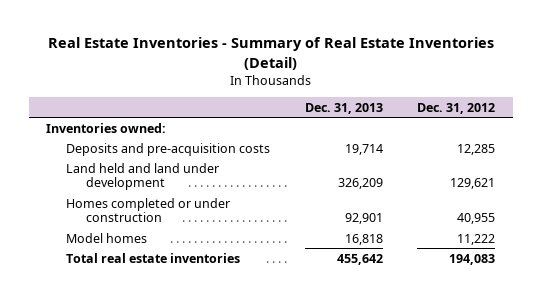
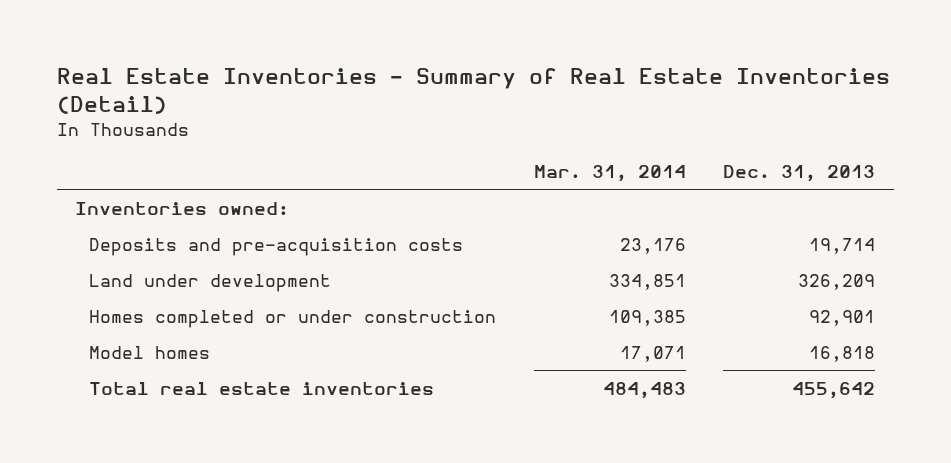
- | Dec. 31, 2013 | Dec. 31, 2012
+ | Mar. 31, 2014 | Dec. 31, 2013
- Land held and land under development | 326,209 | 129,621
+ Land under development | 334,851 | 326,209

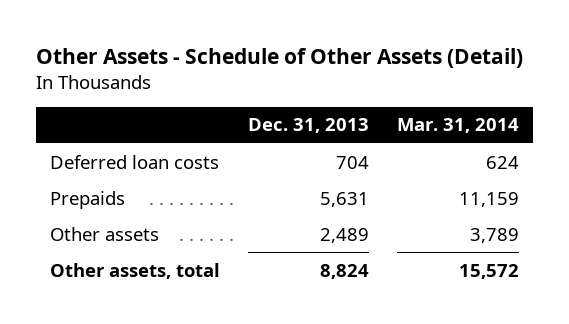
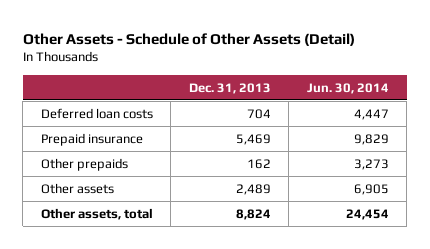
- | Dec. 31, 2013 | Mar. 31, 2014
+ | Dec. 31, 2013 | Jun. 30, 2014
- Prepaids | 5,631 | 11,159
+ Prepaid insurance | 5,469 | 9,829
+ Other prepaids | 162 | 3,273

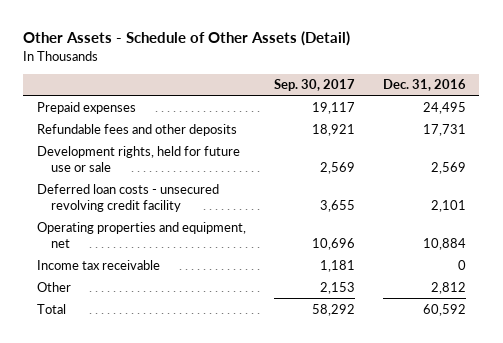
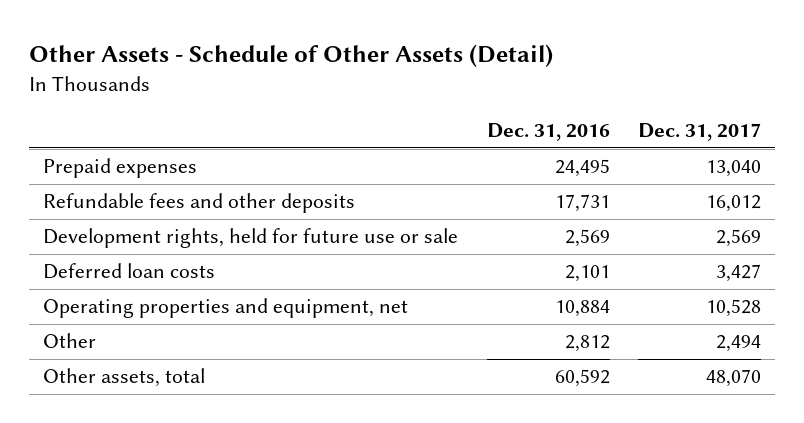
- | Sep. 30, 2017 | Dec. 31, 2016
+ | Dec. 31, 2016 | Dec. 31, 2017
- Deferred loan costs - unsecured revolving credit facility | 3,655 | 2,101
+ Deferred loan costs | 2,101 | 3,427
- Income tax receivable | 1,181 | 0
- Total | 58,292 | 60,592
+ Other assets, total | 60,592 | 48,070

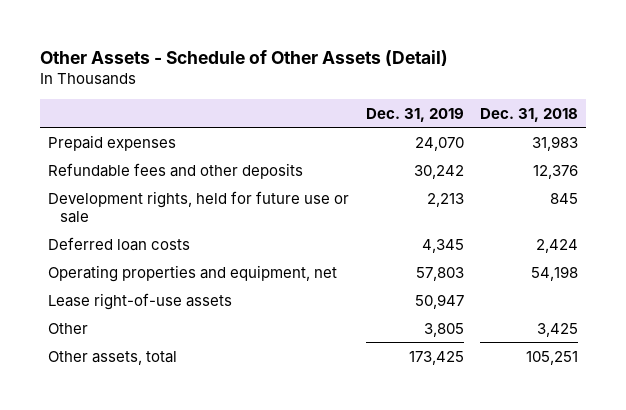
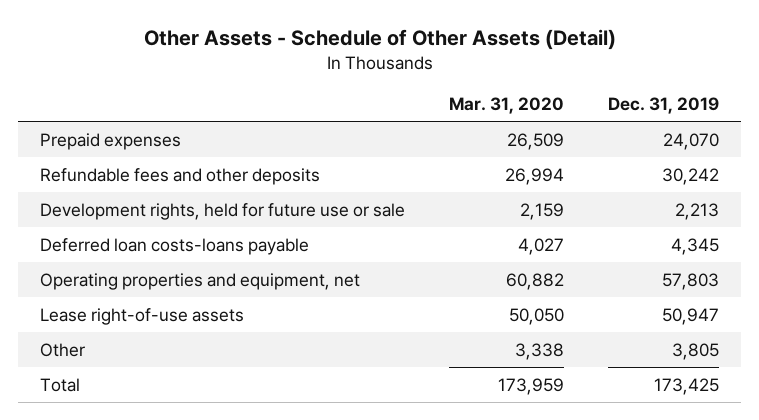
- | Dec. 31, 2019 | Dec. 31, 2018
+ | Mar. 31, 2020 | Dec. 31, 2019
- Deferred loan costs | 4,345 | 2,424
+ Deferred loan costs-loans payable | 4,027 | 4,345
- Other assets, total | 173,425 | 105,251
+ Total | 173,959 | 173,425

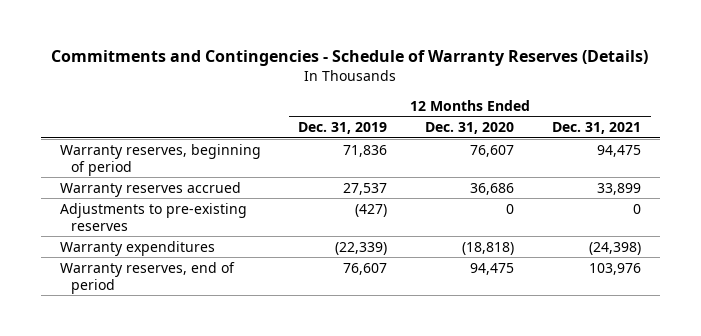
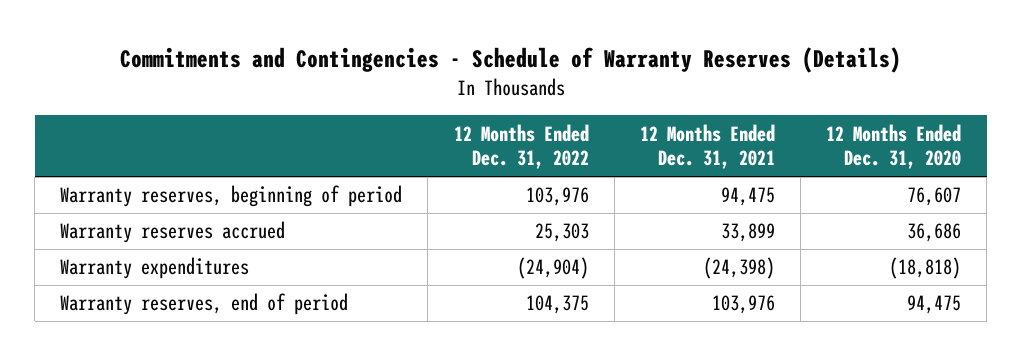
- | 12 Months Ended Dec. 31, 2019 | 12 Months Ended Dec. 31, 2020 | 12 Months Ended Dec. 31, 2021
+ | 12 Months Ended Dec. 31, 2022 | 12 Months Ended Dec. 31, 2021 | 12 Months Ended Dec. 31, 2020
- Adjustments to pre-existing reserves | (427) | 0 | 0

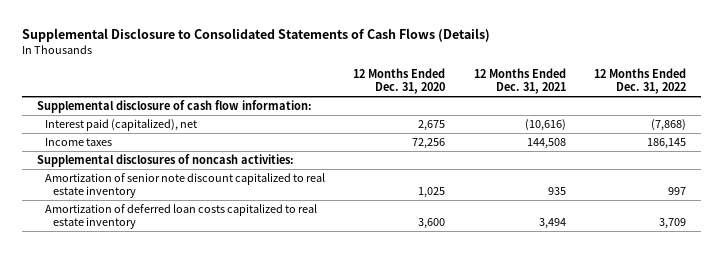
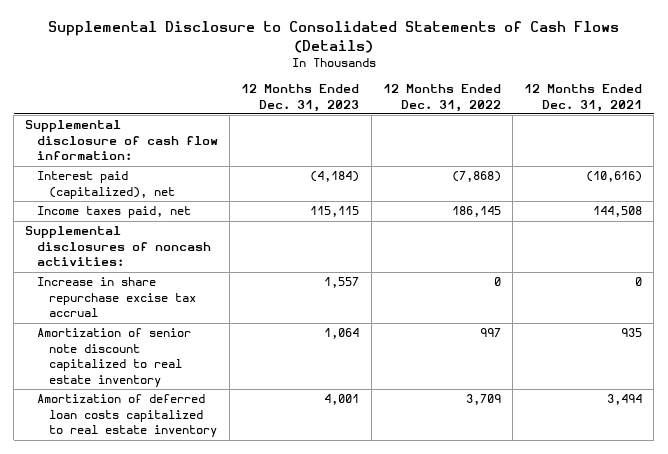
- | 12 Months Ended Dec. 31, 2020 | 12 Months Ended Dec. 31, 2021 | 12 Months Ended Dec. 31, 2022
+ | 12 Months Ended Dec. 31, 2023 | 12 Months Ended Dec. 31, 2022 | 12 Months Ended Dec. 31, 2021
- Income taxes | 72,256 | 144,508 | 186,145
+ Income taxes paid, net | 115,115 | 186,145 | 144,508
+ Increase in share repurchase excise tax accrual | 1,557 | 0 | 0

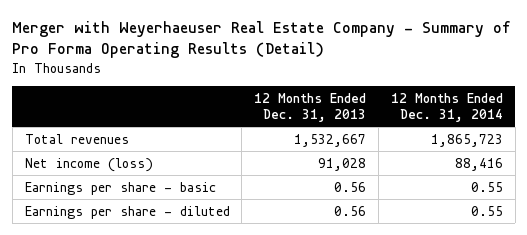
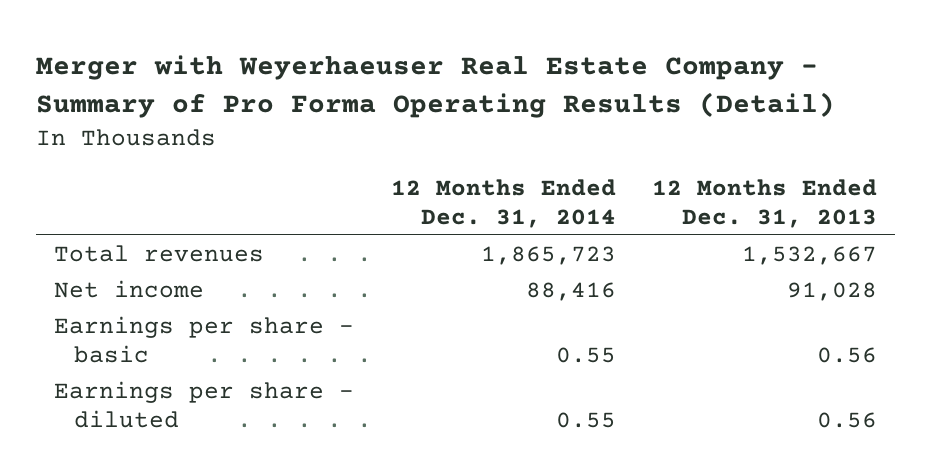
- | 12 Months Ended Dec. 31, 2013 | 12 Months Ended Dec. 31, 2014
+ | 12 Months Ended Dec. 31, 2014 | 12 Months Ended Dec. 31, 2013
- Net income (loss) | 91,028 | 88,416
+ Net income | 88,416 | 91,028

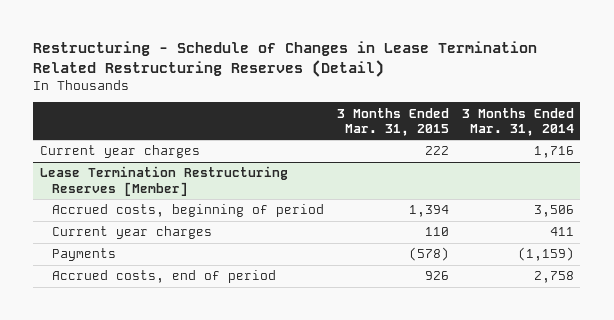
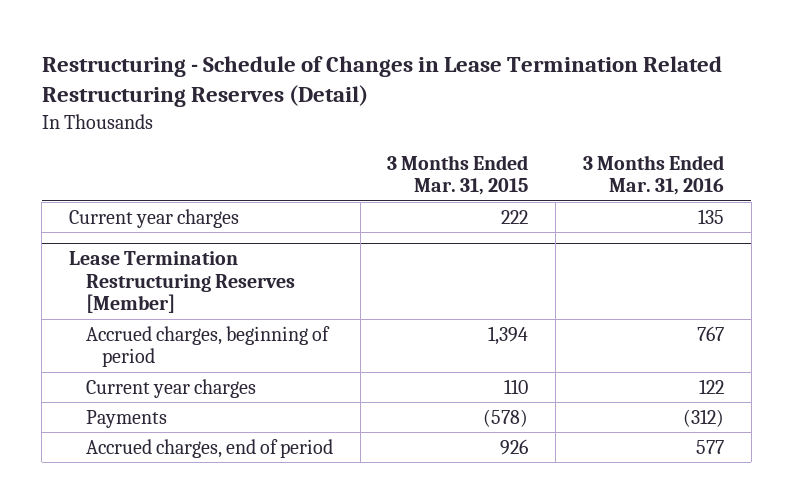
- | 3 Months Ended Mar. 31, 2015 | 3 Months Ended Mar. 31, 2014
+ | 3 Months Ended Mar. 31, 2015 | 3 Months Ended Mar. 31, 2016
@ Lease Termination Restructuring Reserves [Member]
- Accrued costs, beginning of period | 1,394 | 3,506
+ Accrued charges, beginning of period | 1,394 | 767
- Accrued costs, end of period | 926 | 2,758
+ Accrued charges, end of period | 926 | 577

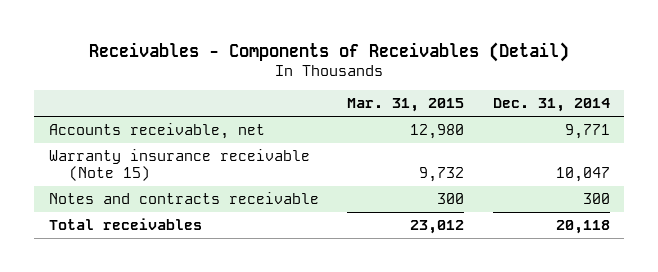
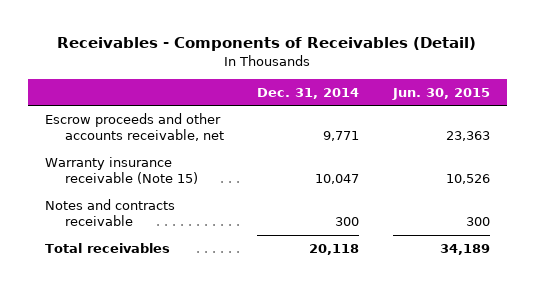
- | Mar. 31, 2015 | Dec. 31, 2014
+ | Dec. 31, 2014 | Jun. 30, 2015
- Accounts receivable, net | 12,980 | 9,771
+ Escrow proceeds and other accounts receivable, net | 9,771 | 23,363

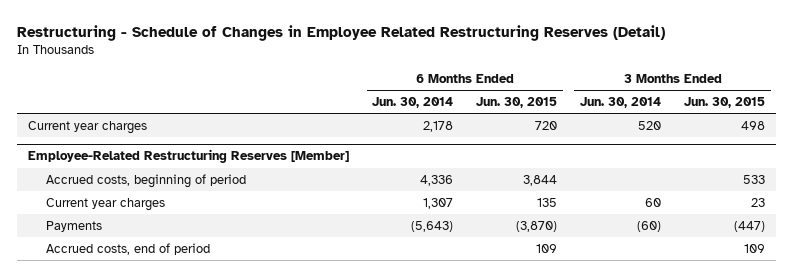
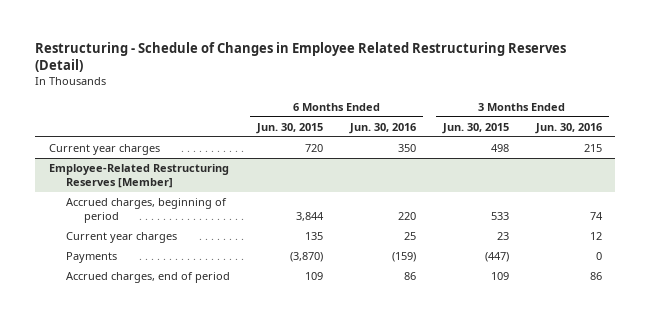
- | 6 Months Ended Jun. 30, 2014 | 6 Months Ended Jun. 30, 2015 | 3 Months Ended Jun. 30, 2014 | 3 Months Ended Jun. 30, 2015
+ | 6 Months Ended Jun. 30, 2015 | 6 Months Ended Jun. 30, 2016 | 3 Months Ended Jun. 30, 2015 | 3 Months Ended Jun. 30, 2016
@ Employee-Related Restructuring Reserves [Member]
- Accrued costs, beginning of period | 4,336 | 3,844 | | 533
+ Accrued charges, beginning of period | 3,844 | 220 | 533 | 74
- Accrued costs, end of period | | 109 | | 109
+ Accrued charges, end of period | 109 | 86 | 109 | 86

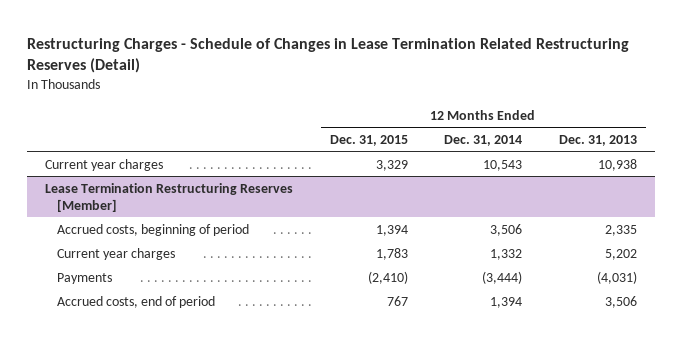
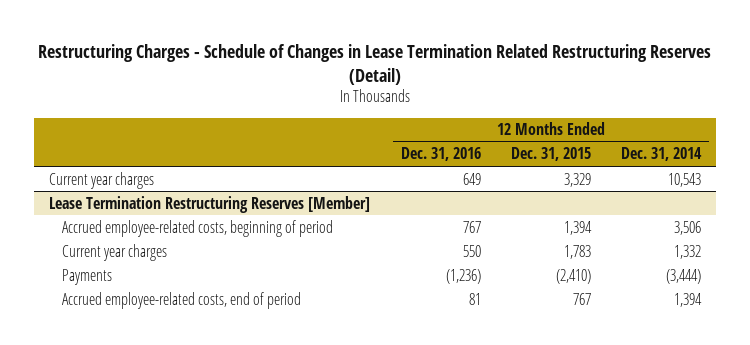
- | 12 Months Ended Dec. 31, 2015 | 12 Months Ended Dec. 31, 2014 | 12 Months Ended Dec. 31, 2013
+ | 12 Months Ended Dec. 31, 2016 | 12 Months Ended Dec. 31, 2015 | 12 Months Ended Dec. 31, 2014
@ Lease Termination Restructuring Reserves [Member]
- Accrued costs, beginning of period | 1,394 | 3,506 | 2,335
+ Accrued employee-related costs, beginning of period | 767 | 1,394 | 3,506
- Accrued costs, end of period | 767 | 1,394 | 3,506
+ Accrued employee-related costs, end of period | 81 | 767 | 1,394

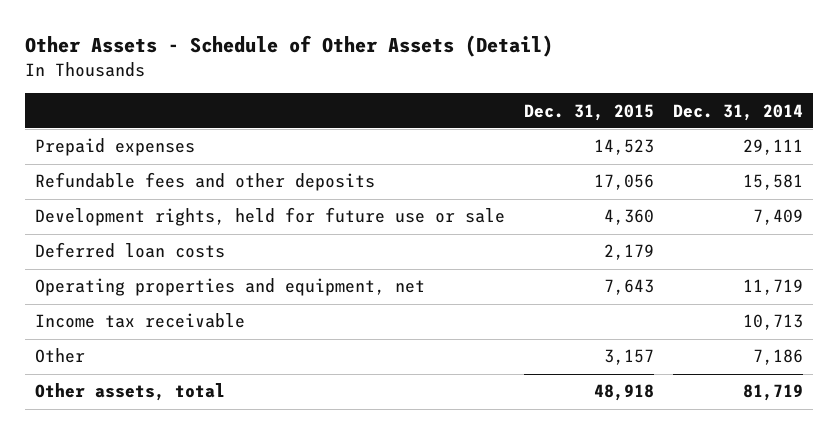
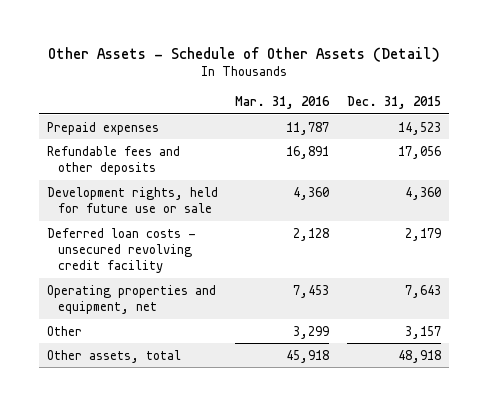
- | Dec. 31, 2015 | Dec. 31, 2014
+ | Mar. 31, 2016 | Dec. 31, 2015
- Deferred loan costs | 2,179 |
+ Deferred loan costs - unsecured revolving credit facility | 2,128 | 2,179
- Income tax receivable | | 10,713

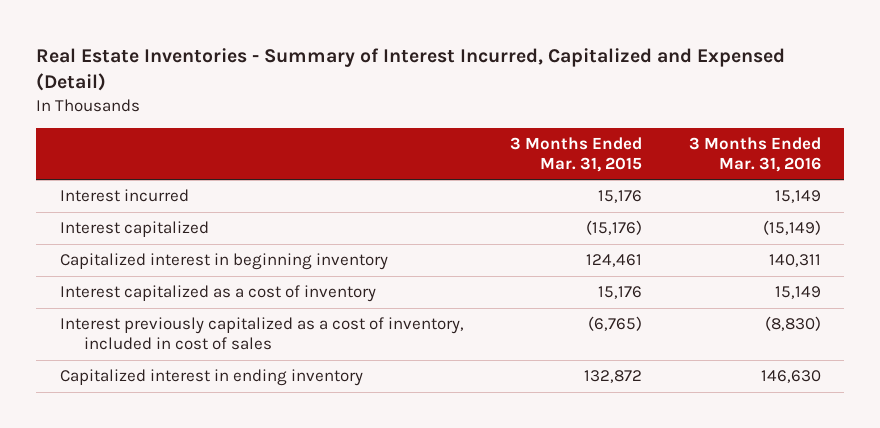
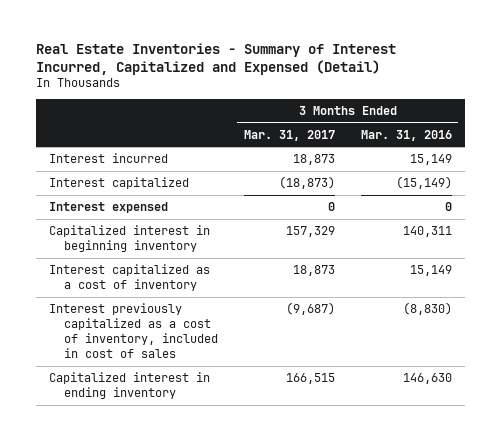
- | 3 Months Ended Mar. 31, 2015 | 3 Months Ended Mar. 31, 2016
+ | 3 Months Ended Mar. 31, 2017 | 3 Months Ended Mar. 31, 2016
+ Interest expensed | 0 | 0

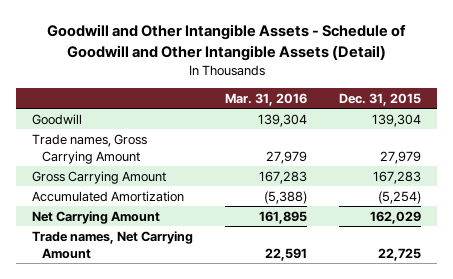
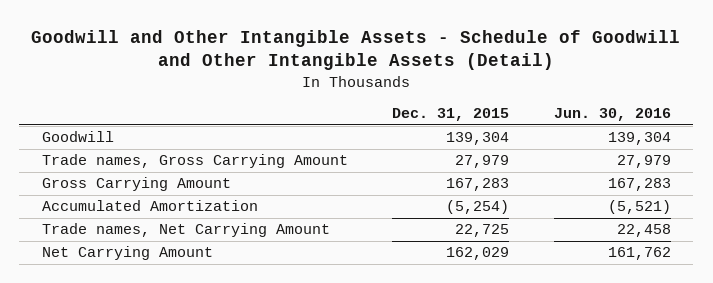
- | Mar. 31, 2016 | Dec. 31, 2015
+ | Dec. 31, 2015 | Jun. 30, 2016
moved down: Net Carrying Amount | 162,029 | 161,762

